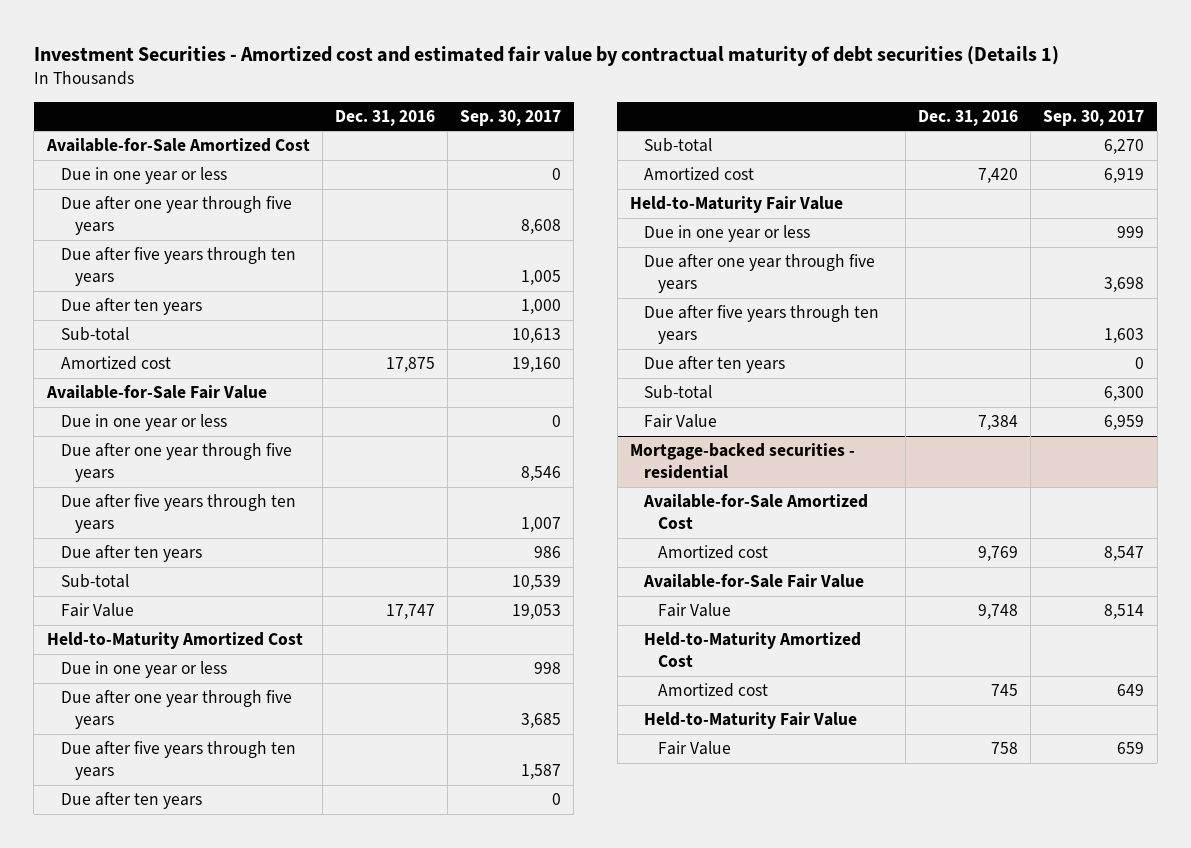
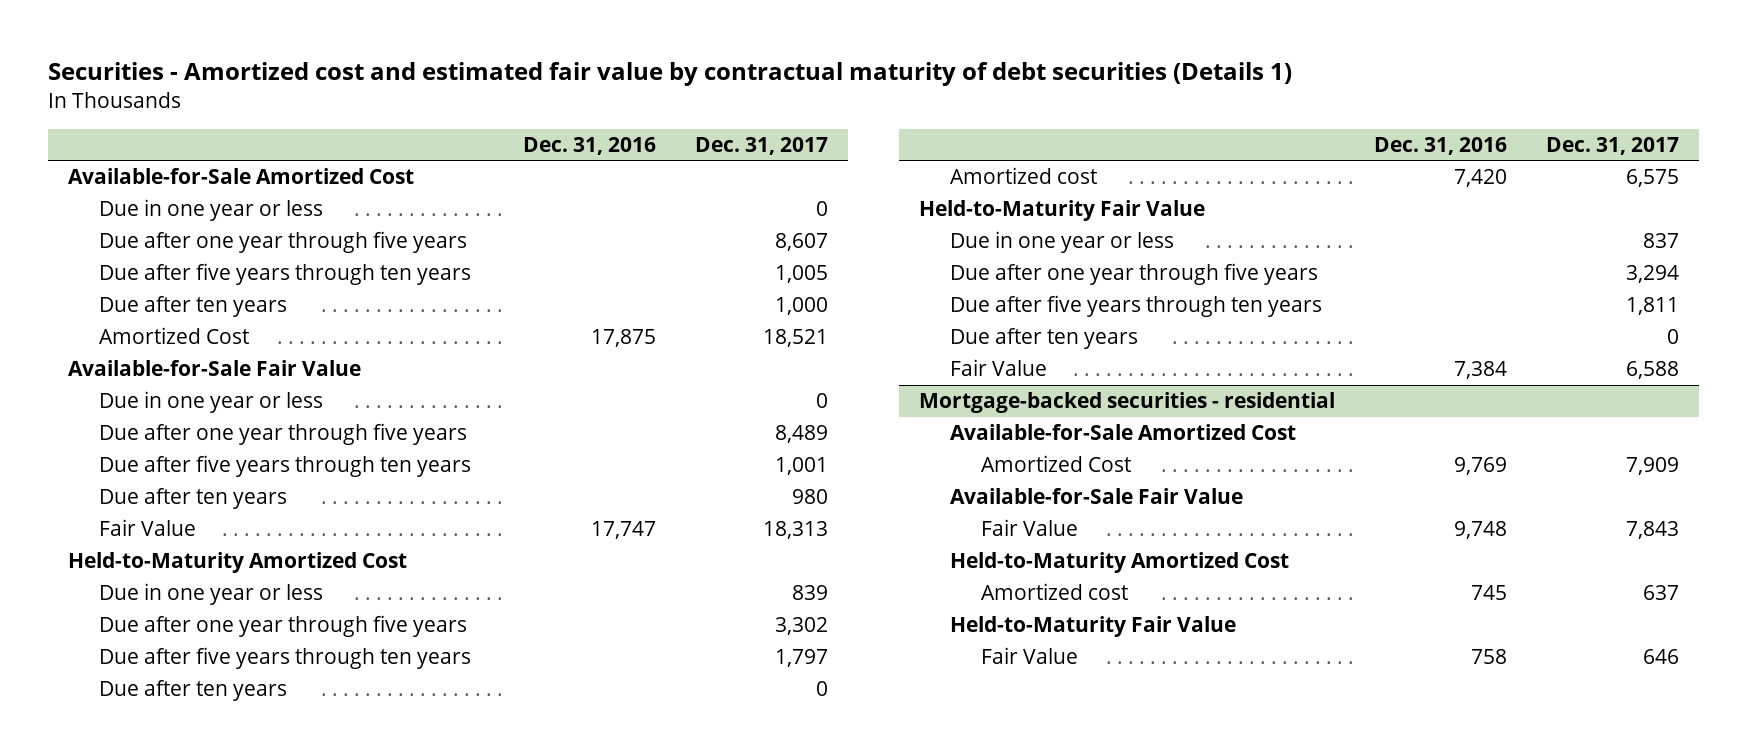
- Investment Securities - Amortized cost and estimated fair value by contractual maturity of debt securities (Details 1)
+ Securities - Amortized cost and estimated fair value by contractual maturity of debt securities (Details 1)
- | Dec. 31, 2016 | Sep. 30, 2017
+ | Dec. 31, 2016 | Dec. 31, 2017
- Sub-total | | 10,613
- Amortized cost | 17,875 | 19,160
+ Amortized Cost | 17,875 | 18,521
- Sub-total | | 10,539
- Sub-total | | 6,270
- Sub-total | | 6,300
@ Mortgage-backed securities - residential
- Amortized cost | 9,769 | 8,547
+ Amortized Cost | 9,769 | 7,909

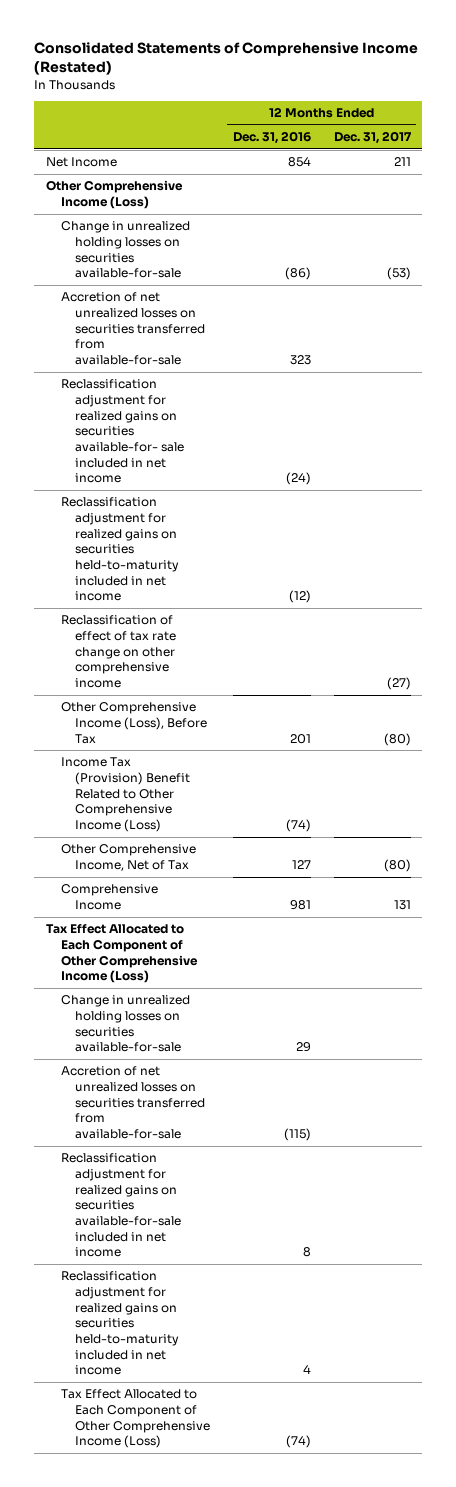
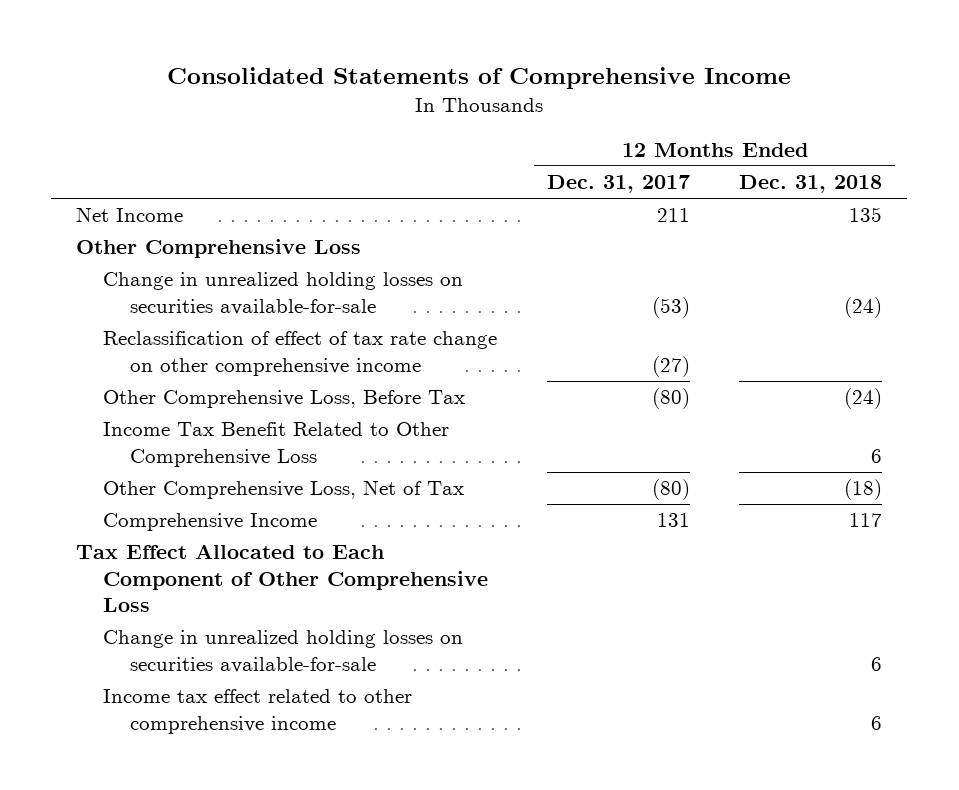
- Consolidated Statements of Comprehensive Income (Restated)
+ Consolidated Statements of Comprehensive Income
- | 12 Months Ended Dec. 31, 2016 | 12 Months Ended Dec. 31, 2017
+ | 12 Months Ended Dec. 31, 2017 | 12 Months Ended Dec. 31, 2018
- Other Comprehensive Income (Loss)
+ Other Comprehensive Loss
- Accretion of net unrealized losses on securities transferred from available-for-sale | 323 |
- Reclassification adjustment for realized gains on securities available-for- sale included in net income | (24) |
- Reclassification adjustment for realized gains on securities held-to-maturity included in net income | (12) |
- Other Comprehensive Income (Loss), Before Tax | 201 | (80)
- Income Tax (Provision) Benefit Related to Other Comprehensive Income (Loss) | (74) |
- Other Comprehensive Income, Net of Tax | 127 | (80)
+ Other Comprehensive Loss, Before Tax | (80) | (24)
+ Income Tax Benefit Related to Other Comprehensive Loss | | 6
+ Other Comprehensive Loss, Net of Tax | (80) | (18)
- Tax Effect Allocated to Each Component of Other Comprehensive Income (Loss)
+ Tax Effect Allocated to Each Component of Other Comprehensive Loss
- Accretion of net unrealized losses on securities transferred from available-for-sale | (115) |
- Reclassification adjustment for realized gains on securities available-for-sale included in net income | 8 |
- Reclassification adjustment for realized gains on securities held-to-maturity included in net income | 4 |
- Tax Effect Allocated to Each Component of Other Comprehensive Income (Loss) | (74) |
+ Income tax effect related to other comprehensive income | | 6

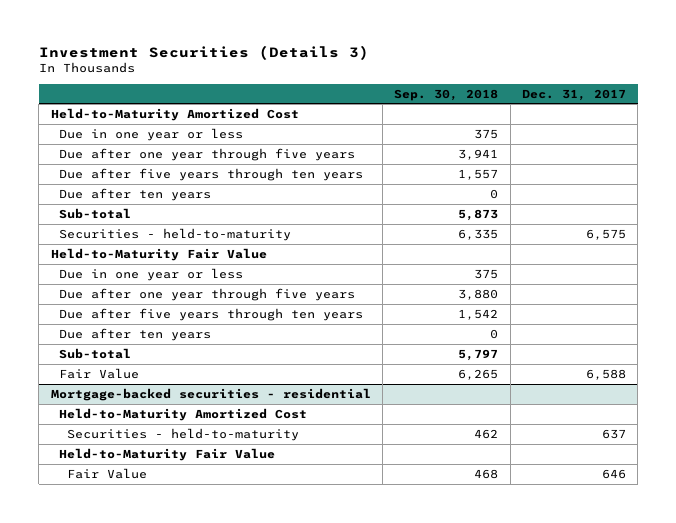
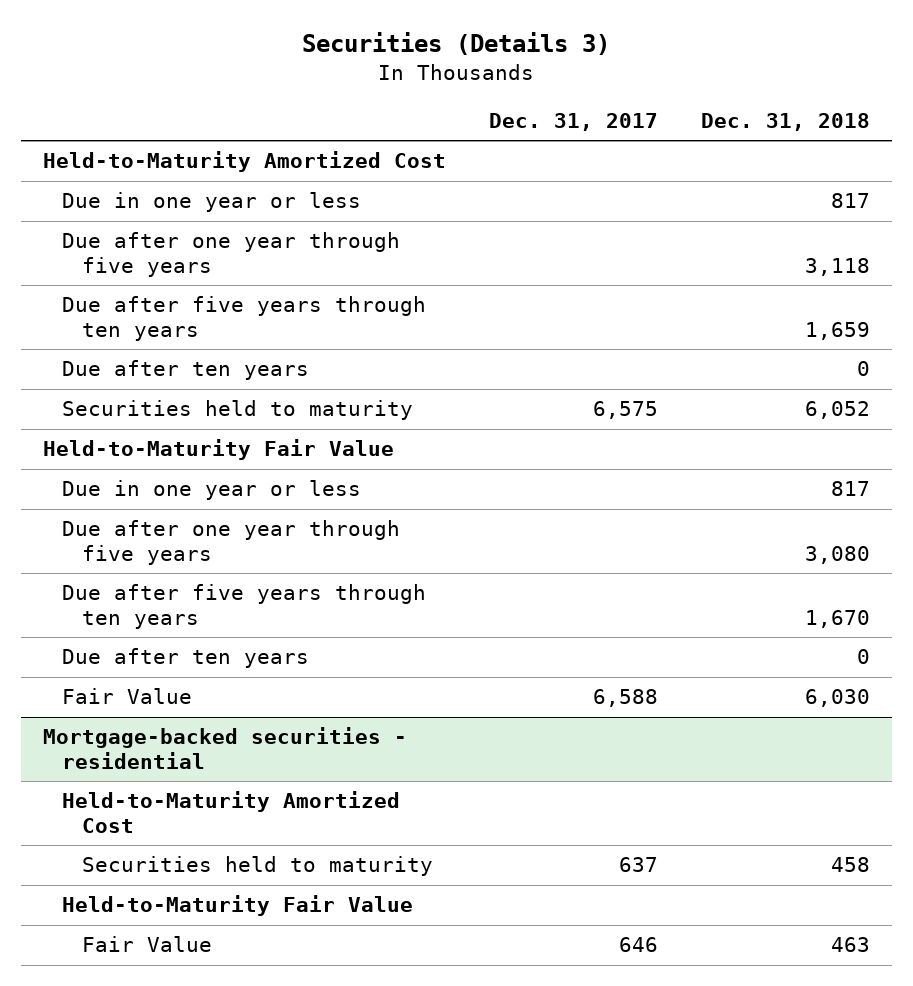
- Investment Securities (Details 3)
+ Securities (Details 3)
- | Sep. 30, 2018 | Dec. 31, 2017
+ | Dec. 31, 2017 | Dec. 31, 2018
- Sub-total | 5,873 |
- Securities - held-to-maturity | 6,335 | 6,575
+ Securities held to maturity | 6,575 | 6,052
- Sub-total | 5,797 |
@ Mortgage-backed securities - residential
- Securities - held-to-maturity | 462 | 637
+ Securities held to maturity | 637 | 458

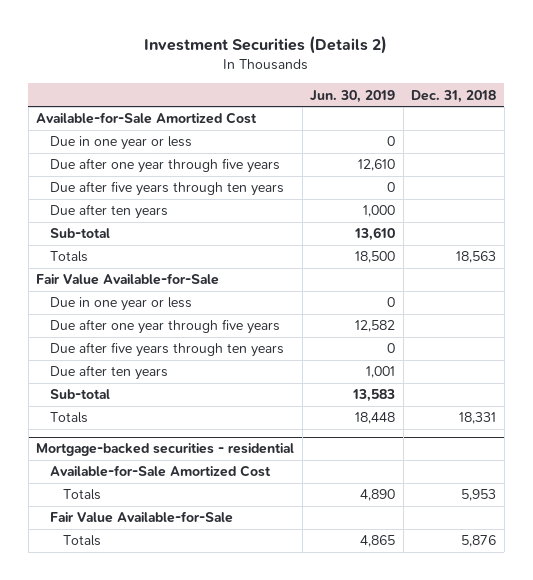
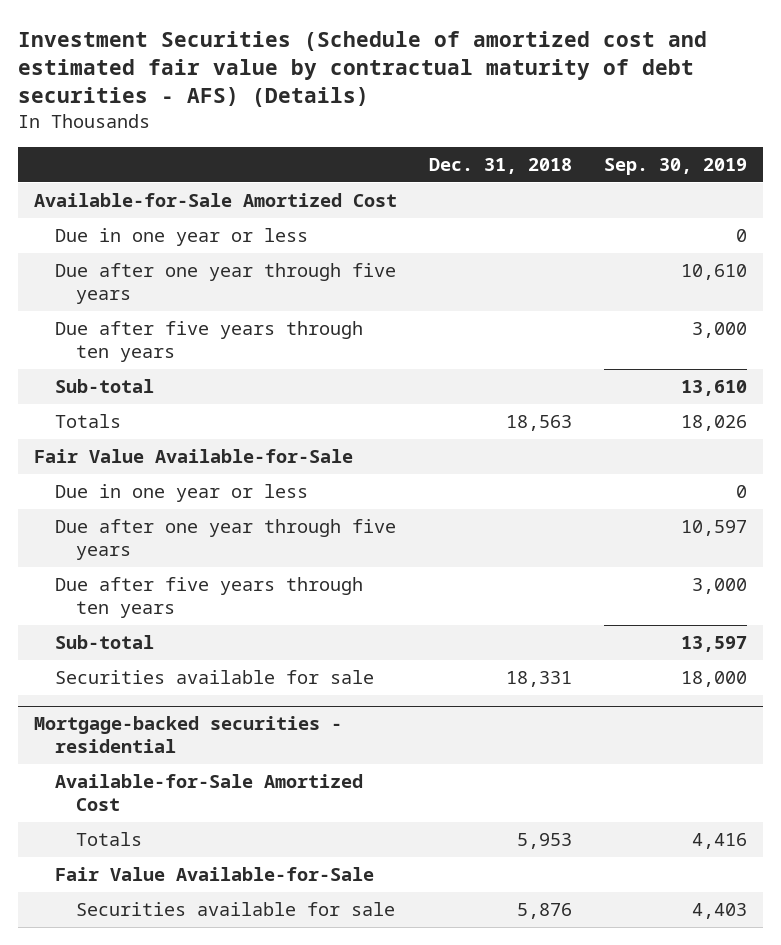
- Investment Securities (Details 2)
+ Investment Securities (Schedule of amortized cost and estimated fair value by contractual maturity of debt securities - AFS) (Details)
- | Jun. 30, 2019 | Dec. 31, 2018
+ | Dec. 31, 2018 | Sep. 30, 2019
- Due after ten years | 1,000 |
- Due after ten years | 1,001 |
- Totals | 18,448 | 18,331
+ Securities available for sale | 18,331 | 18,000
@ Mortgage-backed securities - residential
- Totals | 4,865 | 5,876
+ Securities available for sale | 5,876 | 4,403

